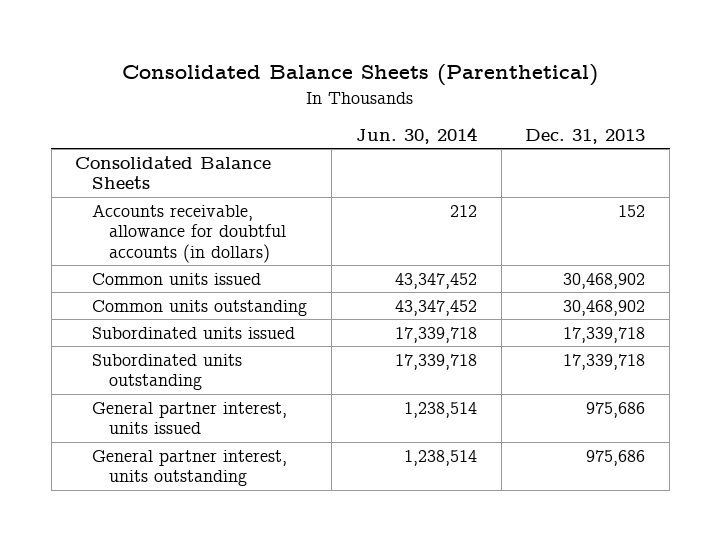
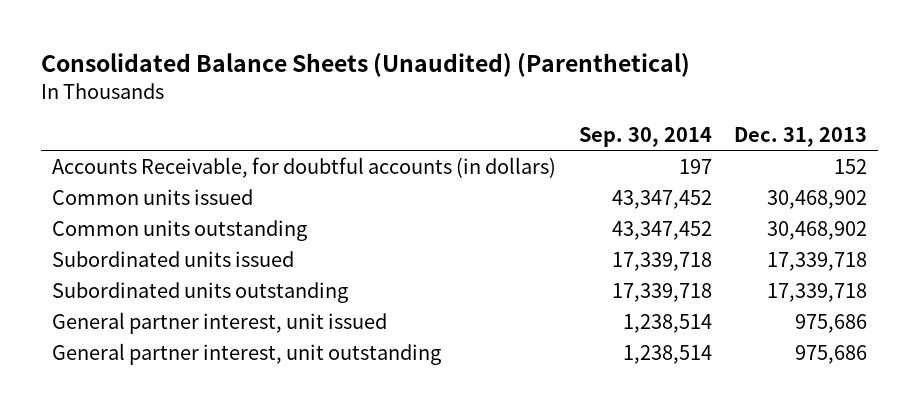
- Consolidated Balance Sheets (Parenthetical)
+ Consolidated Balance Sheets (Unaudited) (Parenthetical)
- | Jun. 30, 2014 | Dec. 31, 2013
+ | Sep. 30, 2014 | Dec. 31, 2013
- Consolidated Balance Sheets
- Accounts receivable, allowance for doubtful accounts (in dollars) | 212 | 152
+ Accounts Receivable, for doubtful accounts (in dollars) | 197 | 152
- General partner interest, units issued | 1,238,514 | 975,686
- General partner interest, units outstanding | 1,238,514 | 975,686
+ General partner interest, unit issued | 1,238,514 | 975,686
+ General partner interest, unit outstanding | 1,238,514 | 975,686

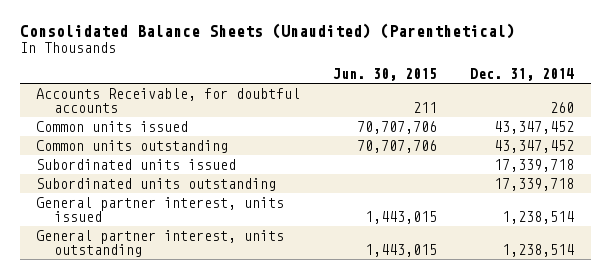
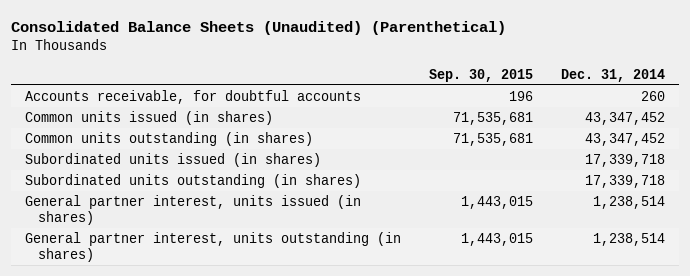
- | Jun. 30, 2015 | Dec. 31, 2014
+ | Sep. 30, 2015 | Dec. 31, 2014
- Accounts Receivable, for doubtful accounts | 211 | 260
- Common units issued | 70,707,706 | 43,347,452
- Common units outstanding | 70,707,706 | 43,347,452
- Subordinated units issued | | 17,339,718
- Subordinated units outstanding | | 17,339,718
- General partner interest, units issued | 1,443,015 | 1,238,514
- General partner interest, units outstanding | 1,443,015 | 1,238,514
+ Accounts receivable, for doubtful accounts | 196 | 260
+ Common units issued (in shares) | 71,535,681 | 43,347,452
+ Common units outstanding (in shares) | 71,535,681 | 43,347,452
+ Subordinated units issued (in shares) | | 17,339,718
+ Subordinated units outstanding (in shares) | | 17,339,718
+ General partner interest, units issued (in shares) | 1,443,015 | 1,238,514
+ General partner interest, units outstanding (in shares) | 1,443,015 | 1,238,514

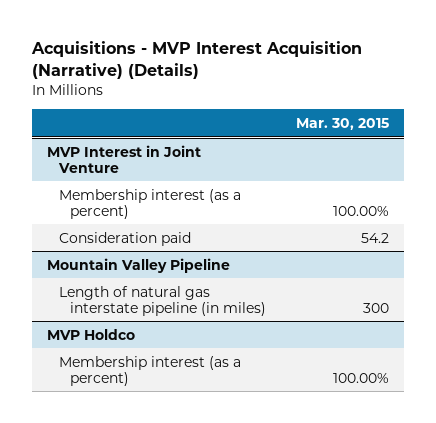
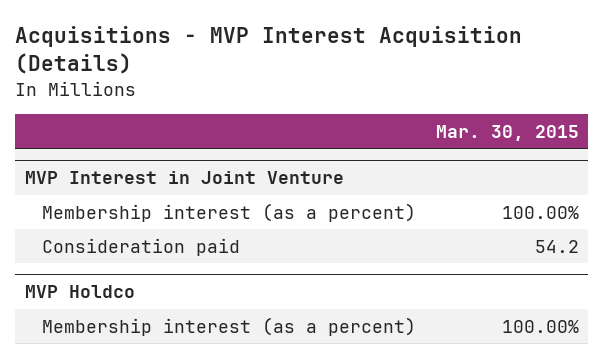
- Acquisitions - MVP Interest Acquisition (Narrative) (Details)
+ Acquisitions - MVP Interest Acquisition (Details)
- Mountain Valley Pipeline
- Length of natural gas interstate pipeline (in miles) | 300

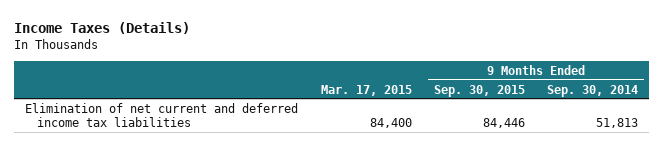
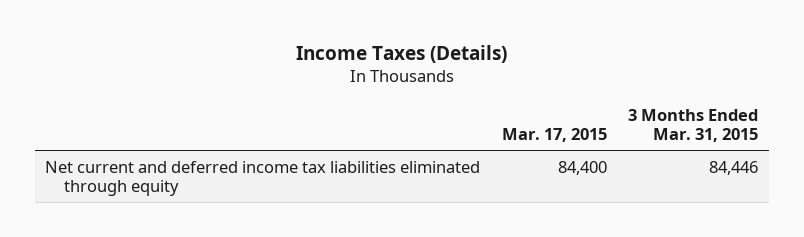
- | Mar. 17, 2015 | 9 Months Ended Sep. 30, 2015 | 9 Months Ended Sep. 30, 2014
+ | Mar. 17, 2015 | 3 Months Ended Mar. 31, 2015
- Elimination of net current and deferred income tax liabilities | 84,400 | 84,446 | 51,813
+ Net current and deferred income tax liabilities eliminated through equity | 84,400 | 84,446

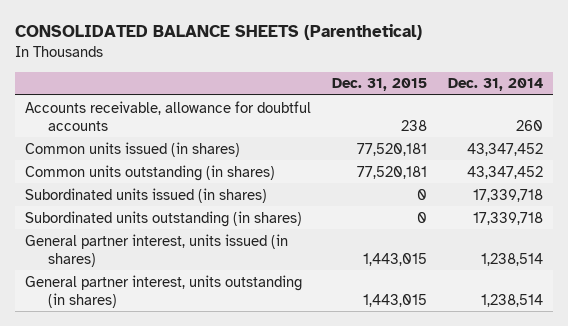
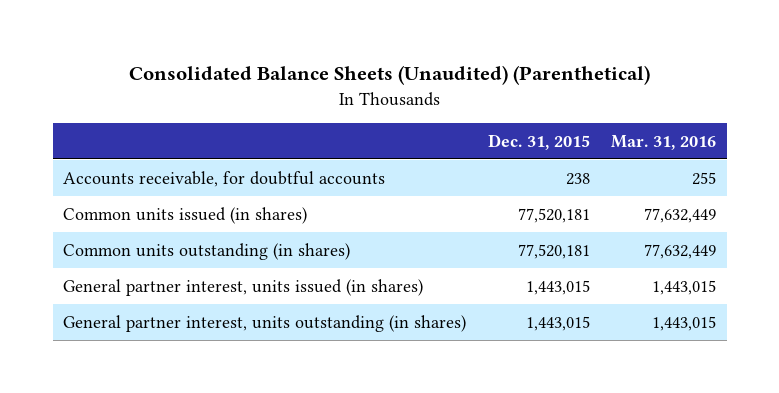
- CONSOLIDATED BALANCE SHEETS (Parenthetical)
+ Consolidated Balance Sheets (Unaudited) (Parenthetical)
- | Dec. 31, 2015 | Dec. 31, 2014
+ | Dec. 31, 2015 | Mar. 31, 2016
- Accounts receivable, allowance for doubtful accounts | 238 | 260
+ Accounts receivable, for doubtful accounts | 238 | 255
- Subordinated units issued (in shares) | 0 | 17,339,718
- Subordinated units outstanding (in shares) | 0 | 17,339,718

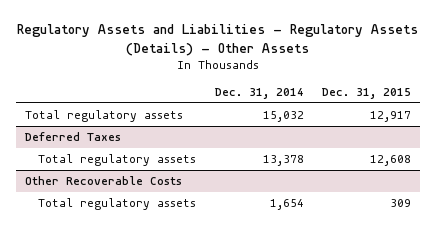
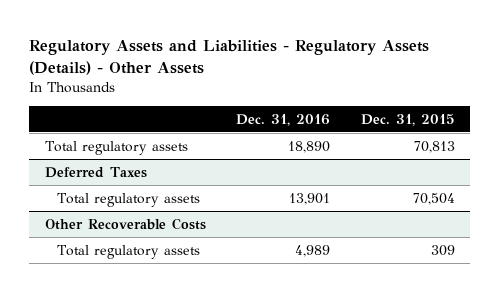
- | Dec. 31, 2014 | Dec. 31, 2015
+ | Dec. 31, 2016 | Dec. 31, 2015
- Total regulatory assets | 15,032 | 12,917
+ Total regulatory assets | 18,890 | 70,813
@ Deferred Taxes
- Total regulatory assets | 13,378 | 12,608
+ Total regulatory assets | 13,901 | 70,504

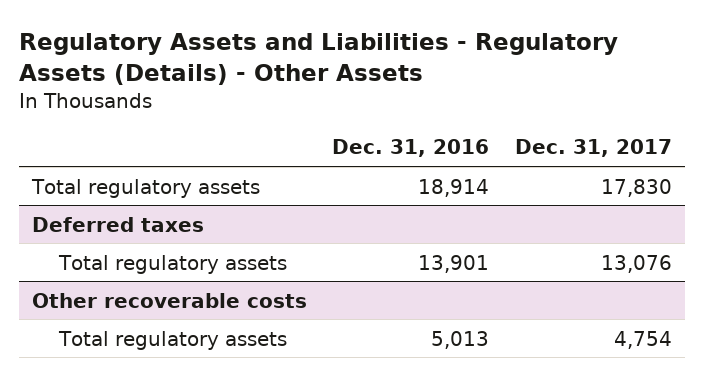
- | Dec. 31, 2016 | Dec. 31, 2015
+ | Dec. 31, 2016 | Dec. 31, 2017
- Total regulatory assets | 18,890 | 70,813
- Deferred Taxes
+ Total regulatory assets | 18,914 | 17,830
+ Deferred taxes
- Other Recoverable Costs
- Total regulatory assets | 4,989 | 309
+ Other recoverable costs
+ Total regulatory assets | 5,013 | 4,754

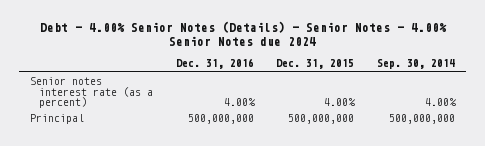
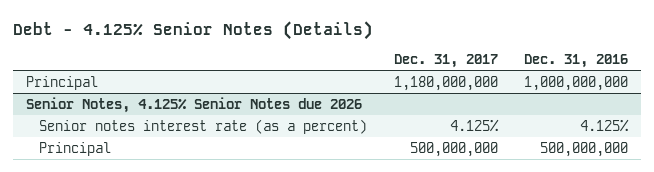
- Debt - 4.00% Senior Notes (Details) - Senior Notes - 4.00% Senior Notes due 2024
+ Debt - 4.125% Senior Notes (Details)
- | Dec. 31, 2016 | Dec. 31, 2015 | Sep. 30, 2014
+ | Dec. 31, 2017 | Dec. 31, 2016
- Senior notes interest rate (as a percent) | 4.00% | 4.00% | 4.00%
+ Principal | 1,180,000,000 | 1,000,000,000
+ Senior Notes, 4.125% Senior Notes due 2026
+ Senior notes interest rate (as a percent) | 4.125% | 4.125%

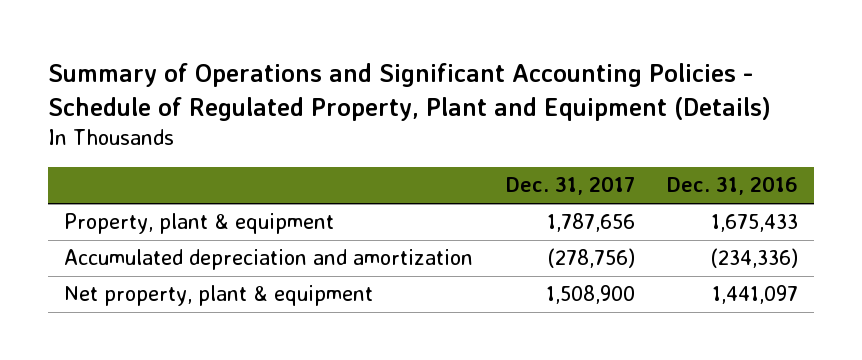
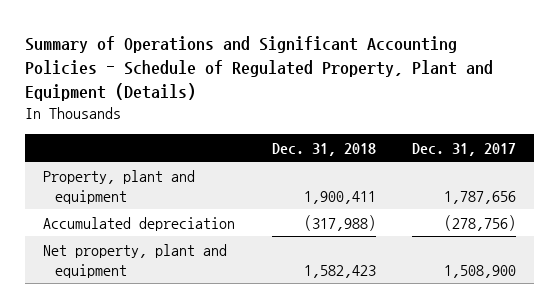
- | Dec. 31, 2017 | Dec. 31, 2016
+ | Dec. 31, 2018 | Dec. 31, 2017
- Property, plant & equipment | 1,787,656 | 1,675,433
- Accumulated depreciation and amortization | (278,756) | (234,336)
- Net property, plant & equipment | 1,508,900 | 1,441,097
+ Property, plant and equipment | 1,900,411 | 1,787,656
+ Accumulated depreciation | (317,988) | (278,756)
+ Net property, plant and equipment | 1,582,423 | 1,508,900

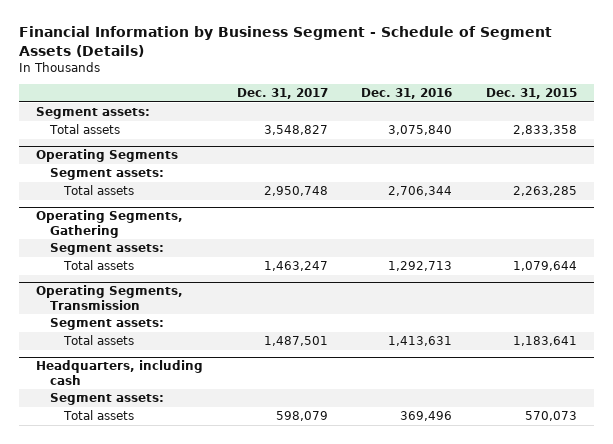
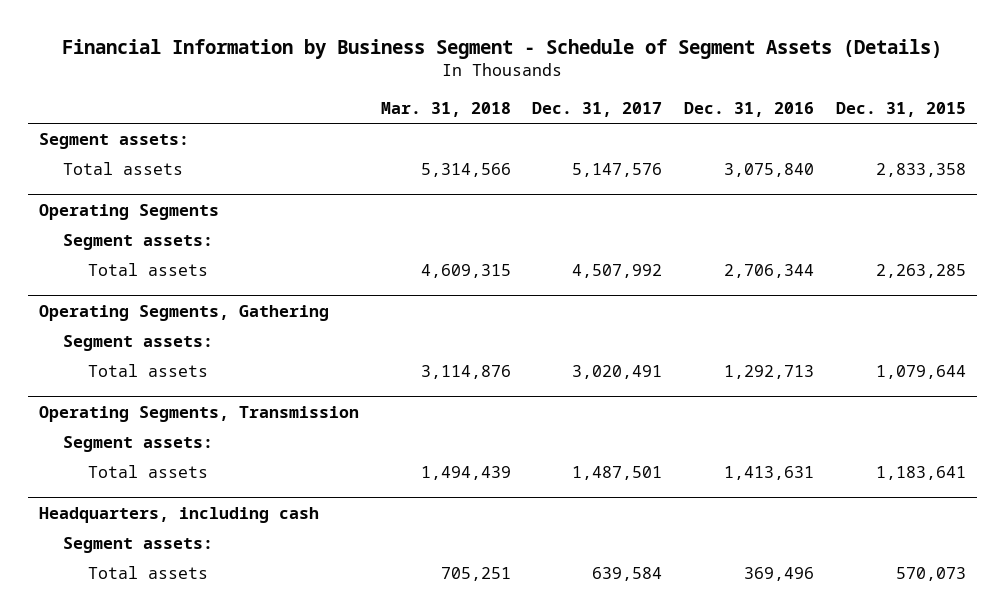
- | Dec. 31, 2017 | Dec. 31, 2016 | Dec. 31, 2015
+ | Mar. 31, 2018 | Dec. 31, 2017 | Dec. 31, 2016 | Dec. 31, 2015
- Total assets | 3,548,827 | 3,075,840 | 2,833,358
+ Total assets | 5,314,566 | 5,147,576 | 3,075,840 | 2,833,358
@ Operating Segments
- Total assets | 2,950,748 | 2,706,344 | 2,263,285
+ Total assets | 4,609,315 | 4,507,992 | 2,706,344 | 2,263,285
@ Operating Segments, Gathering
- Total assets | 1,463,247 | 1,292,713 | 1,079,644
+ Total assets | 3,114,876 | 3,020,491 | 1,292,713 | 1,079,644
@ Headquarters, including cash
- Total assets | 598,079 | 369,496 | 570,073
+ Total assets | 705,251 | 639,584 | 369,496 | 570,073

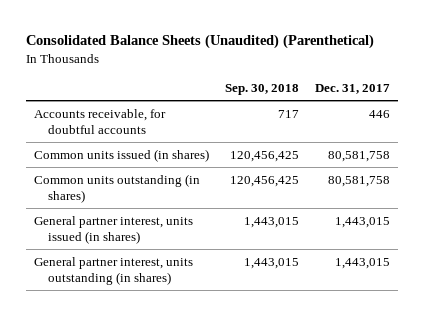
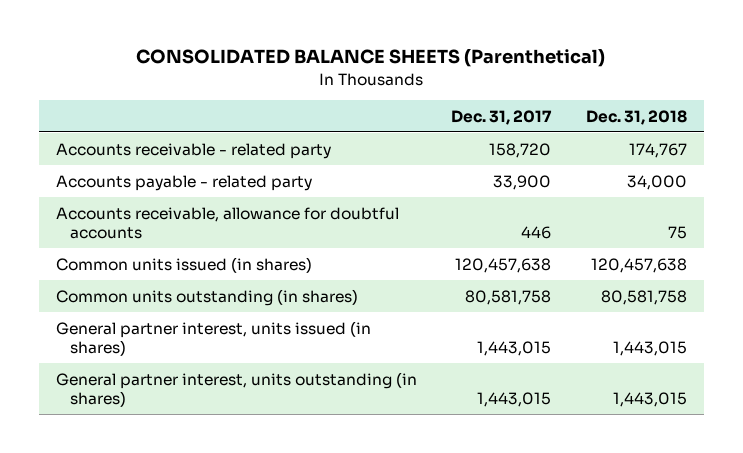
- Consolidated Balance Sheets (Unaudited) (Parenthetical)
+ CONSOLIDATED BALANCE SHEETS (Parenthetical)
- | Sep. 30, 2018 | Dec. 31, 2017
+ | Dec. 31, 2017 | Dec. 31, 2018
- Accounts receivable, for doubtful accounts | 717 | 446
- Common units issued (in shares) | 120,456,425 | 80,581,758
+ Accounts receivable - related party | 158,720 | 174,767
+ Accounts payable - related party | 33,900 | 34,000
+ Accounts receivable, allowance for doubtful accounts | 446 | 75
+ Common units issued (in shares) | 120,457,638 | 120,457,638

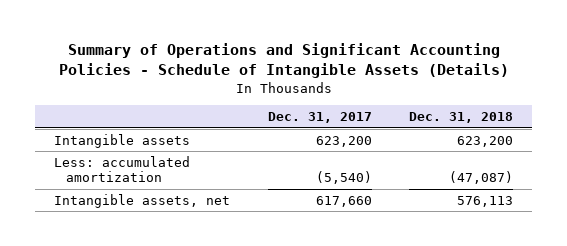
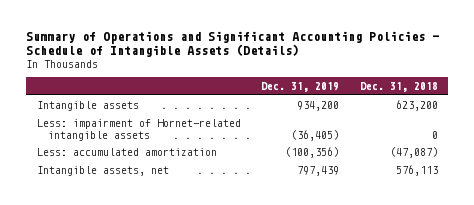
- | Dec. 31, 2017 | Dec. 31, 2018
+ | Dec. 31, 2019 | Dec. 31, 2018
+ Less: impairment of Hornet-related intangible assets | (36,405) | 0

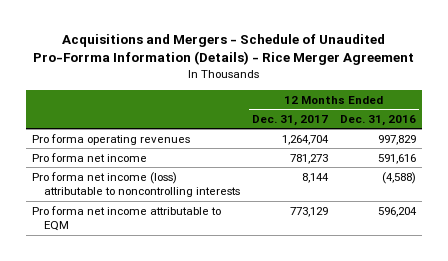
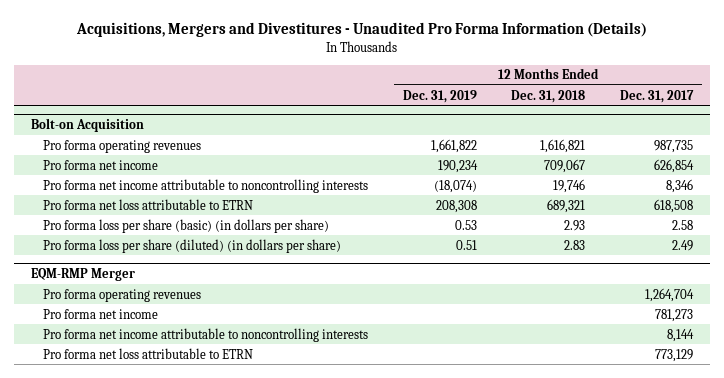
- Acquisitions and Mergers - Schedule of Unaudited Pro-Forrma Information (Details) - Rice Merger Agreement
+ Acquisitions, Mergers and Divestitures - Unaudited Pro Forma Information (Details)
- | 12 Months Ended Dec. 31, 2017 | 12 Months Ended Dec. 31, 2016
+ | 12 Months Ended Dec. 31, 2019 | 12 Months Ended Dec. 31, 2018 | 12 Months Ended Dec. 31, 2017
+ Bolt-on Acquisition
+ Pro forma operating revenues | 1,661,822 | 1,616,821 | 987,735
+ Pro forma net income | 190,234 | 709,067 | 626,854
+ Pro forma net income attributable to noncontrolling interests | (18,074) | 19,746 | 8,346
+ Pro forma net loss attributable to ETRN | 208,308 | 689,321 | 618,508
+ Pro forma loss per share (basic) (in dollars per share) | 0.53 | 2.93 | 2.58
+ Pro forma loss per share (diluted) (in dollars per share) | 0.51 | 2.83 | 2.49
+ EQM-RMP Merger
- Pro forma net income (loss) attributable to noncontrolling interests | 8,144 | (4,588)
- Pro forma net income attributable to EQM | 773,129 | 596,204
+ Pro forma net income attributable to noncontrolling interests | | | 8,144
+ Pro forma net loss attributable to ETRN | | | 773,129

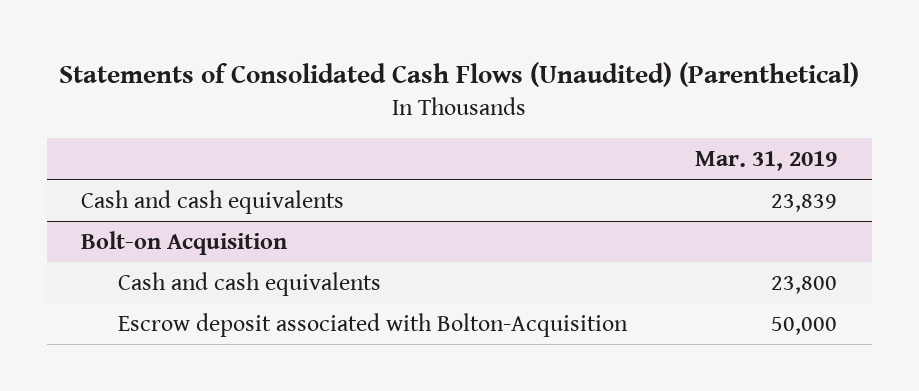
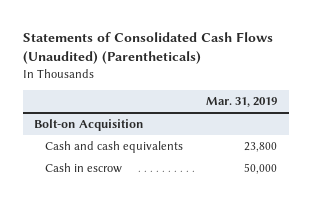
- Statements of Consolidated Cash Flows (Unaudited) (Parenthetical)
+ Statements of Consolidated Cash Flows (Unaudited) (Parentheticals)
- Cash and cash equivalents | 23,839
@ Bolt-on Acquisition
- Escrow deposit associated with Bolton-Acquisition | 50,000
+ Cash in escrow | 50,000

